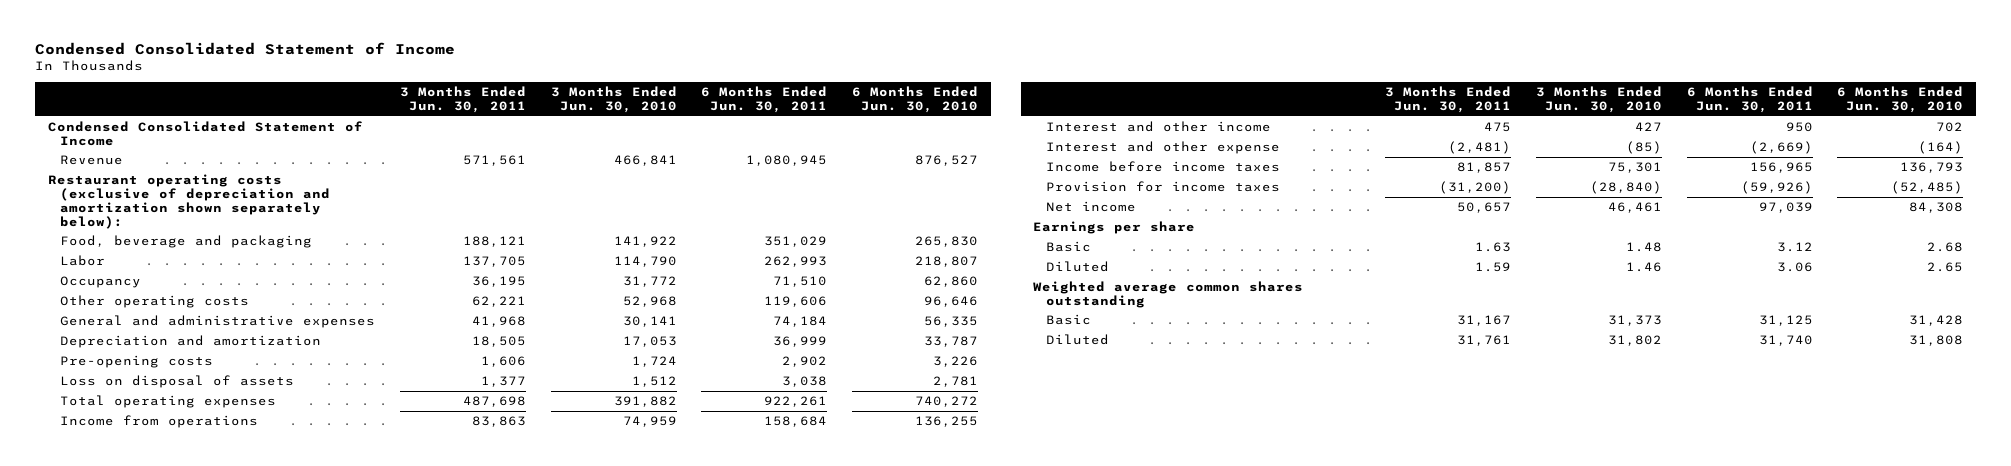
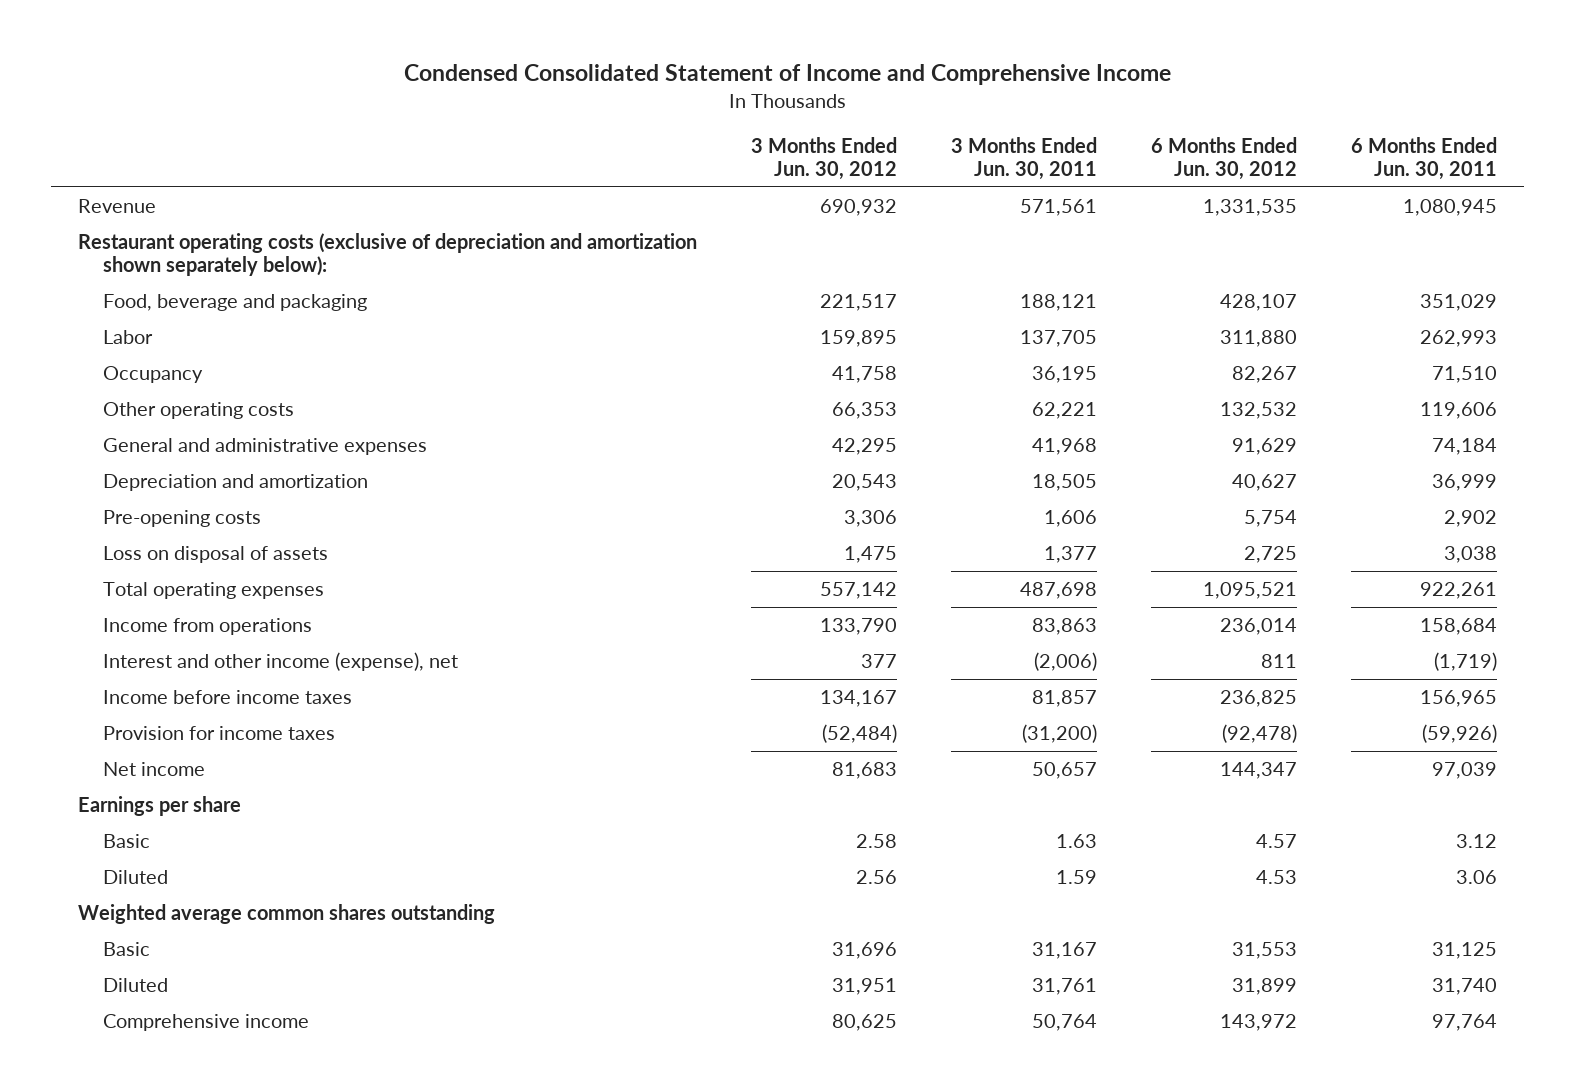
- Condensed Consolidated Statement of Income
+ Condensed Consolidated Statement of Income and Comprehensive Income
- | 3 Months Ended Jun. 30, 2011 | 3 Months Ended Jun. 30, 2010 | 6 Months Ended Jun. 30, 2011 | 6 Months Ended Jun. 30, 2010
+ | 3 Months Ended Jun. 30, 2012 | 3 Months Ended Jun. 30, 2011 | 6 Months Ended Jun. 30, 2012 | 6 Months Ended Jun. 30, 2011
- Condensed Consolidated Statement of Income
- Interest and other income | 475 | 427 | 950 | 702
- Interest and other expense | (2,481) | (85) | (2,669) | (164)
+ Interest and other income (expense), net | 377 | (2,006) | 811 | (1,719)
+ Comprehensive income | 80,625 | 50,764 | 143,972 | 97,764

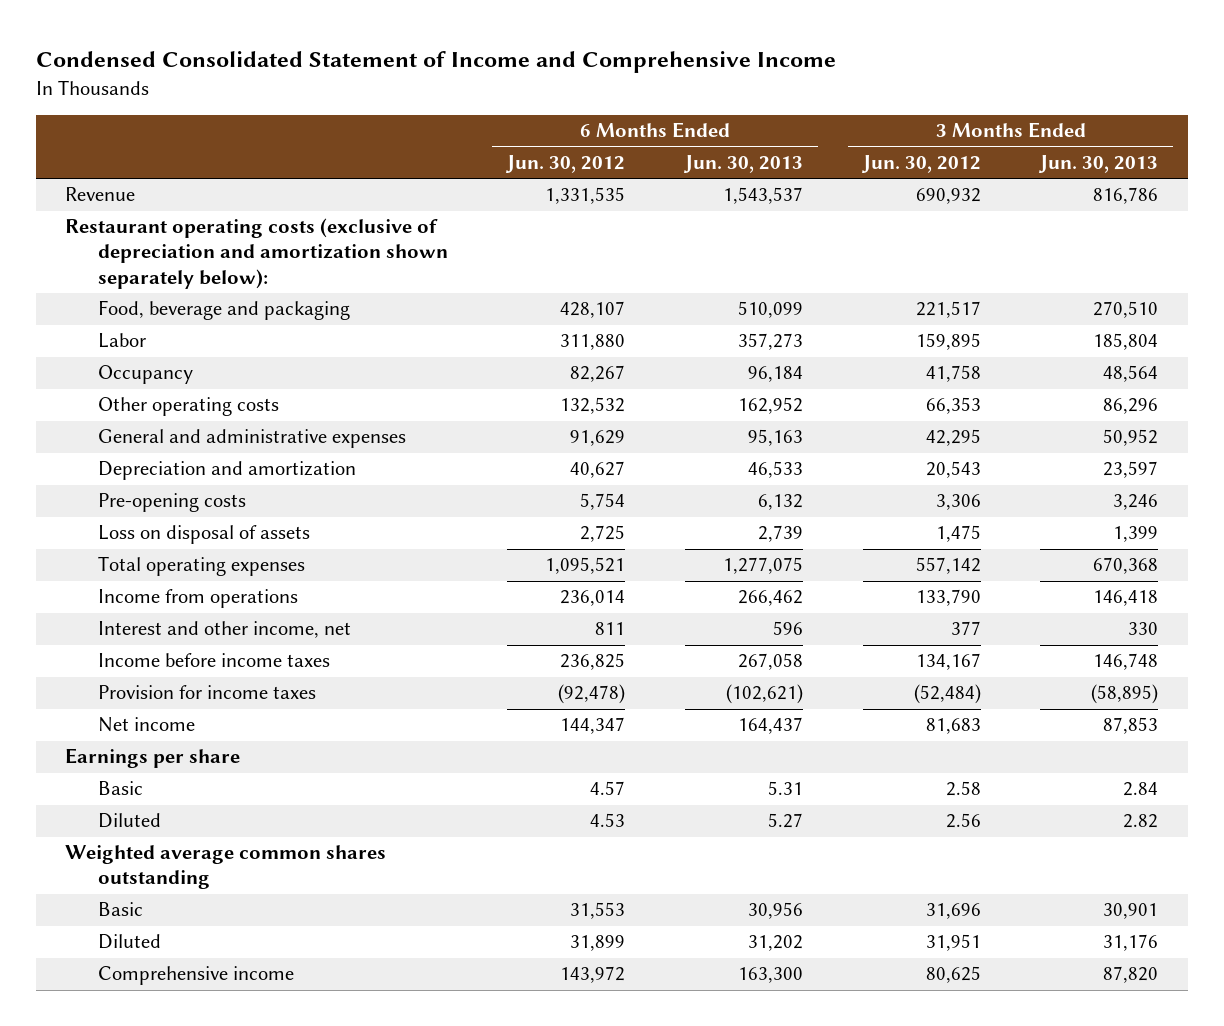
- | 3 Months Ended Jun. 30, 2012 | 3 Months Ended Jun. 30, 2011 | 6 Months Ended Jun. 30, 2012 | 6 Months Ended Jun. 30, 2011
+ | 6 Months Ended Jun. 30, 2012 | 6 Months Ended Jun. 30, 2013 | 3 Months Ended Jun. 30, 2012 | 3 Months Ended Jun. 30, 2013
- Interest and other income (expense), net | 377 | (2,006) | 811 | (1,719)
+ Interest and other income, net | 811 | 596 | 377 | 330

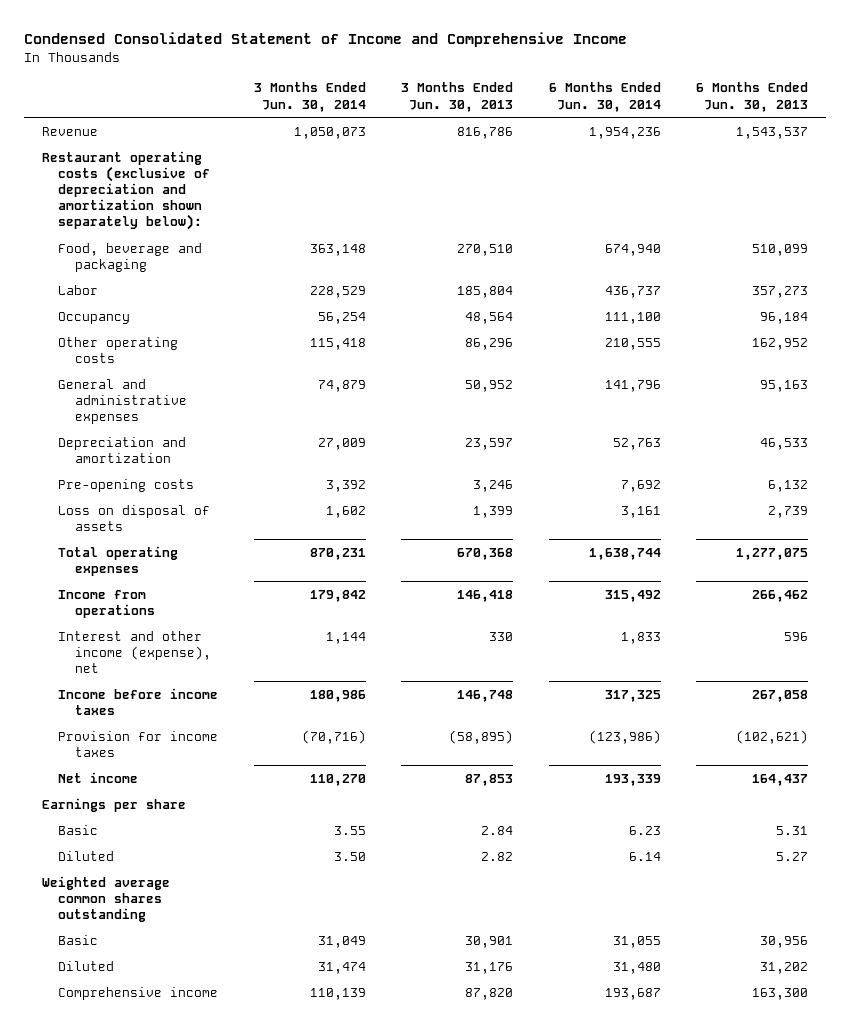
- | 6 Months Ended Jun. 30, 2012 | 6 Months Ended Jun. 30, 2013 | 3 Months Ended Jun. 30, 2012 | 3 Months Ended Jun. 30, 2013
+ | 3 Months Ended Jun. 30, 2014 | 3 Months Ended Jun. 30, 2013 | 6 Months Ended Jun. 30, 2014 | 6 Months Ended Jun. 30, 2013
- Interest and other income, net | 811 | 596 | 377 | 330
+ Interest and other income (expense), net | 1,144 | 330 | 1,833 | 596

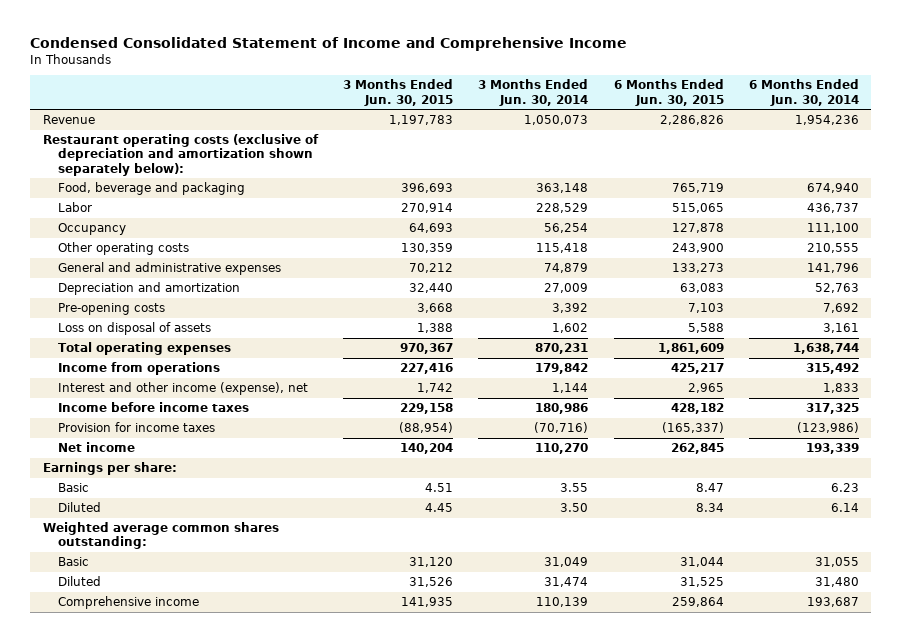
- | 3 Months Ended Jun. 30, 2014 | 3 Months Ended Jun. 30, 2013 | 6 Months Ended Jun. 30, 2014 | 6 Months Ended Jun. 30, 2013
+ | 3 Months Ended Jun. 30, 2015 | 3 Months Ended Jun. 30, 2014 | 6 Months Ended Jun. 30, 2015 | 6 Months Ended Jun. 30, 2014
- Earnings per share
+ Earnings per share:
- Weighted average common shares outstanding
+ Weighted average common shares outstanding:

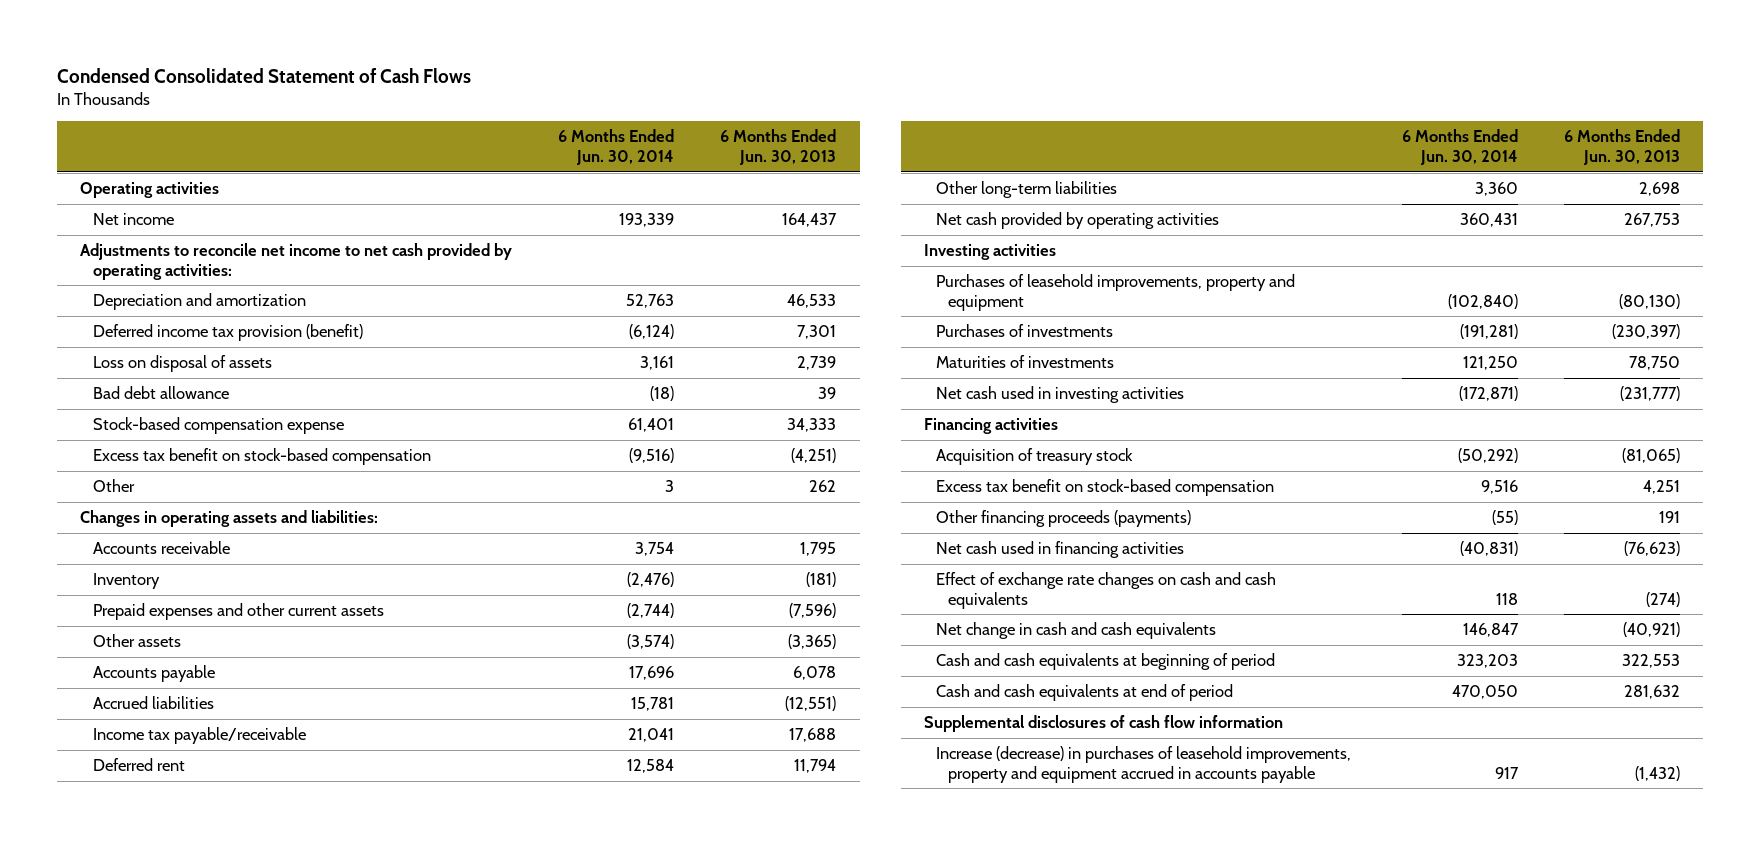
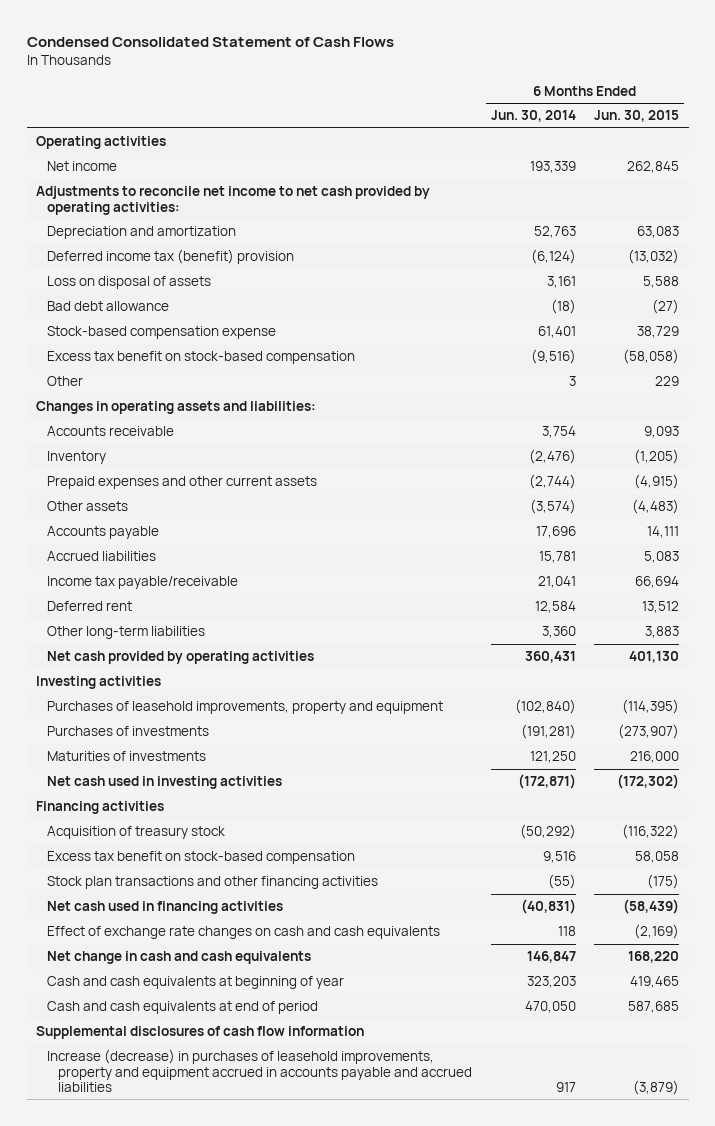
- | 6 Months Ended Jun. 30, 2014 | 6 Months Ended Jun. 30, 2013
+ | 6 Months Ended Jun. 30, 2014 | 6 Months Ended Jun. 30, 2015
- Deferred income tax provision (benefit) | (6,124) | 7,301
+ Deferred income tax (benefit) provision | (6,124) | (13,032)
- Other financing proceeds (payments) | (55) | 191
+ Stock plan transactions and other financing activities | (55) | (175)
- Cash and cash equivalents at beginning of period | 323,203 | 322,553
+ Cash and cash equivalents at beginning of year | 323,203 | 419,465
- Increase (decrease) in purchases of leasehold improvements, property and equipment accrued in accounts payable | 917 | (1,432)
+ Increase (decrease) in purchases of leasehold improvements, property and equipment accrued in accounts payable and accrued liabilities | 917 | (3,879)

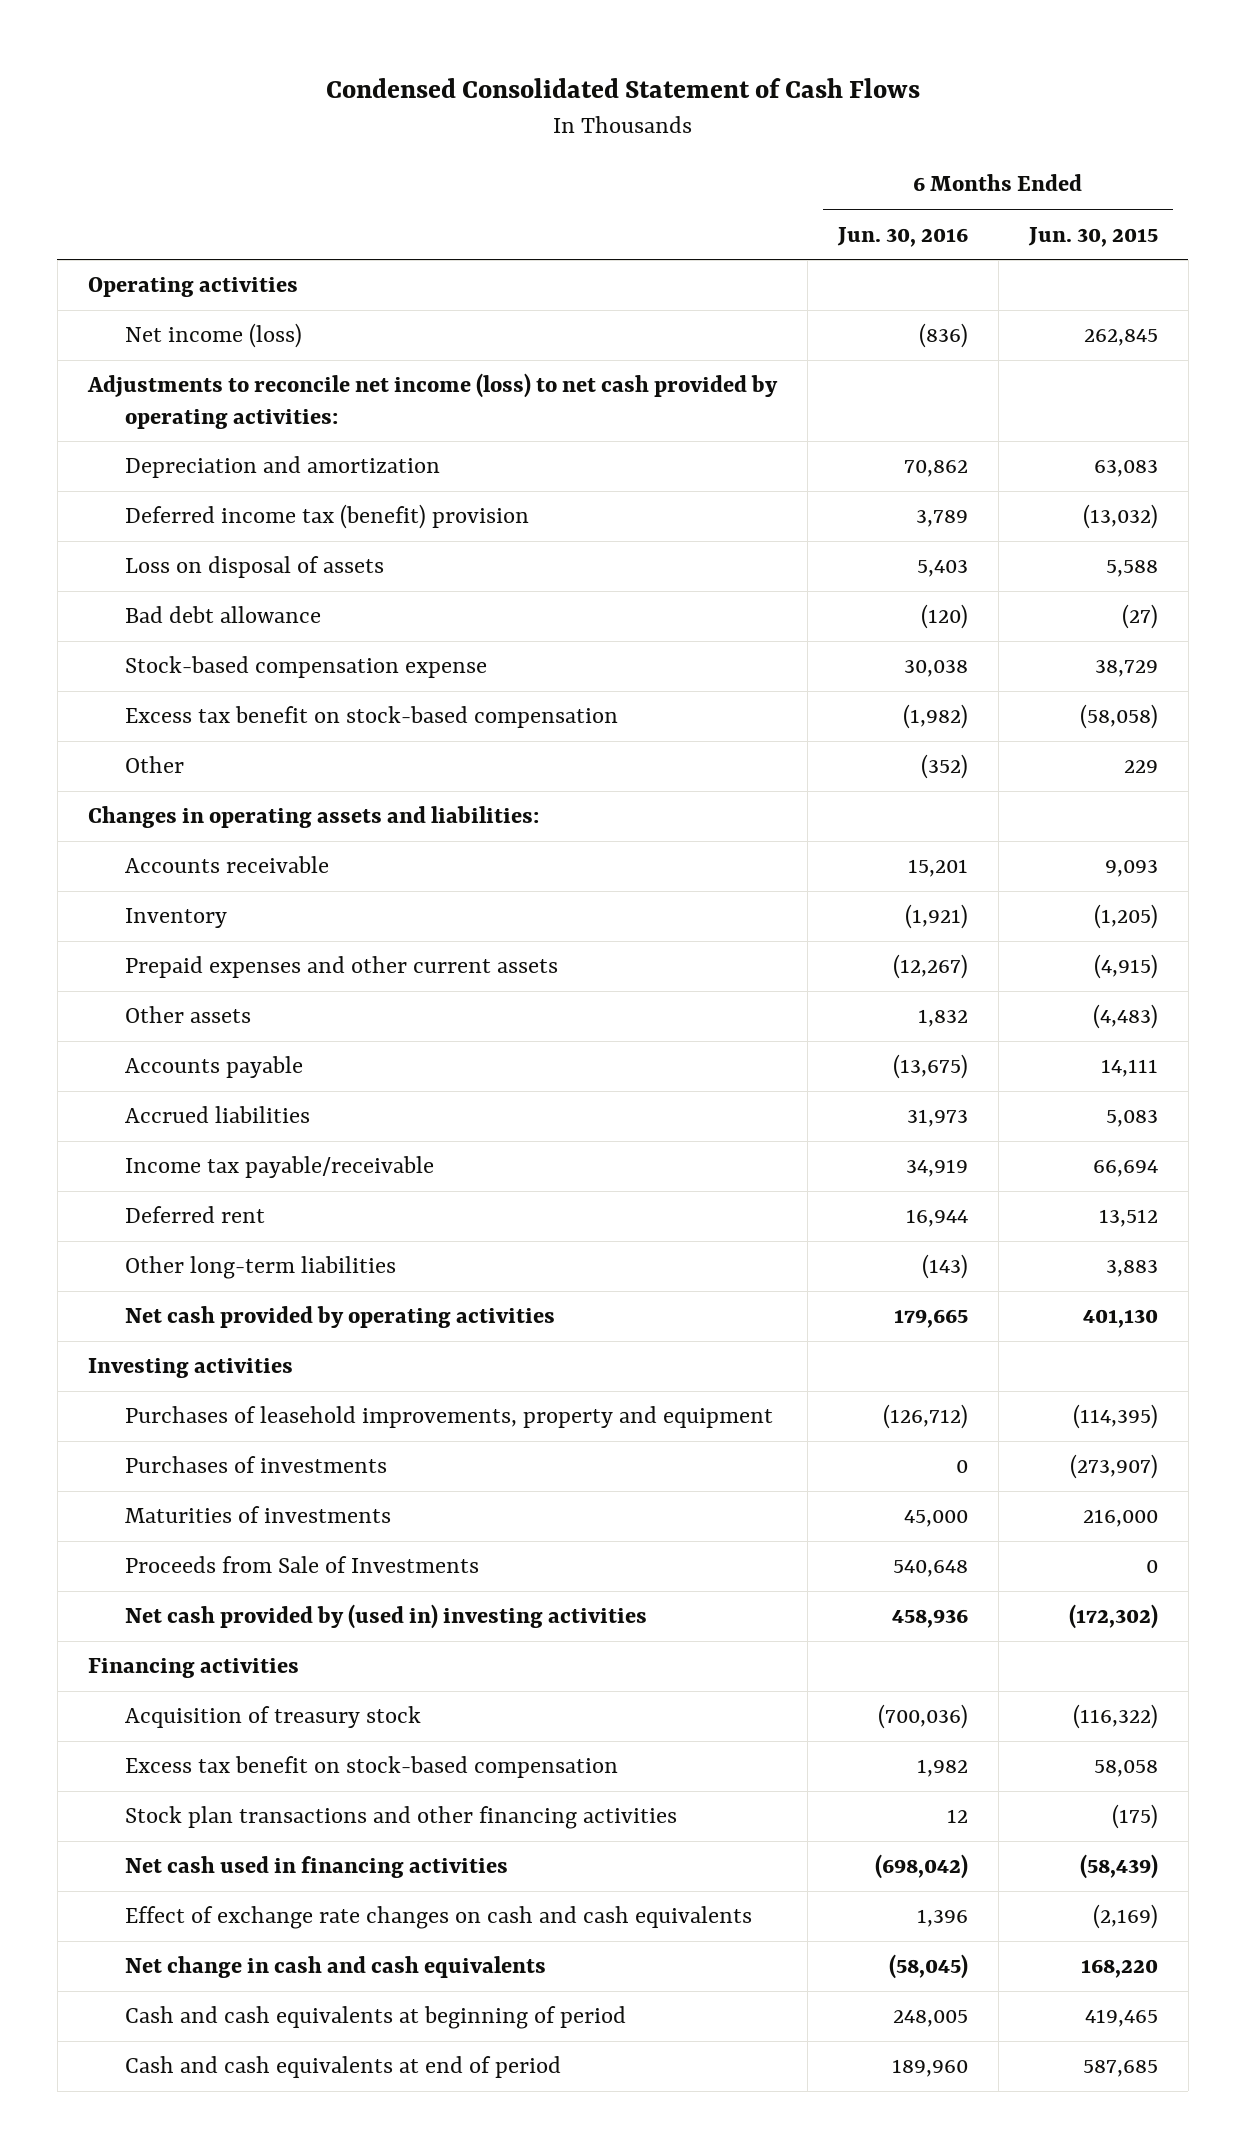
- | 6 Months Ended Jun. 30, 2014 | 6 Months Ended Jun. 30, 2015
+ | 6 Months Ended Jun. 30, 2016 | 6 Months Ended Jun. 30, 2015
- Net income | 193,339 | 262,845
- Adjustments to reconcile net income to net cash provided by operating activities:
+ Net income (loss) | (836) | 262,845
+ Adjustments to reconcile net income (loss) to net cash provided by operating activities:
- Net cash used in investing activities | (172,871) | (172,302)
+ Proceeds from Sale of Investments | 540,648 | 0
+ Net cash provided by (used in) investing activities | 458,936 | (172,302)
- Cash and cash equivalents at beginning of year | 323,203 | 419,465
+ Cash and cash equivalents at beginning of period | 248,005 | 419,465
- Supplemental disclosures of cash flow information
- Increase (decrease) in purchases of leasehold improvements, property and equipment accrued in accounts payable and accrued liabilities | 917 | (3,879)

